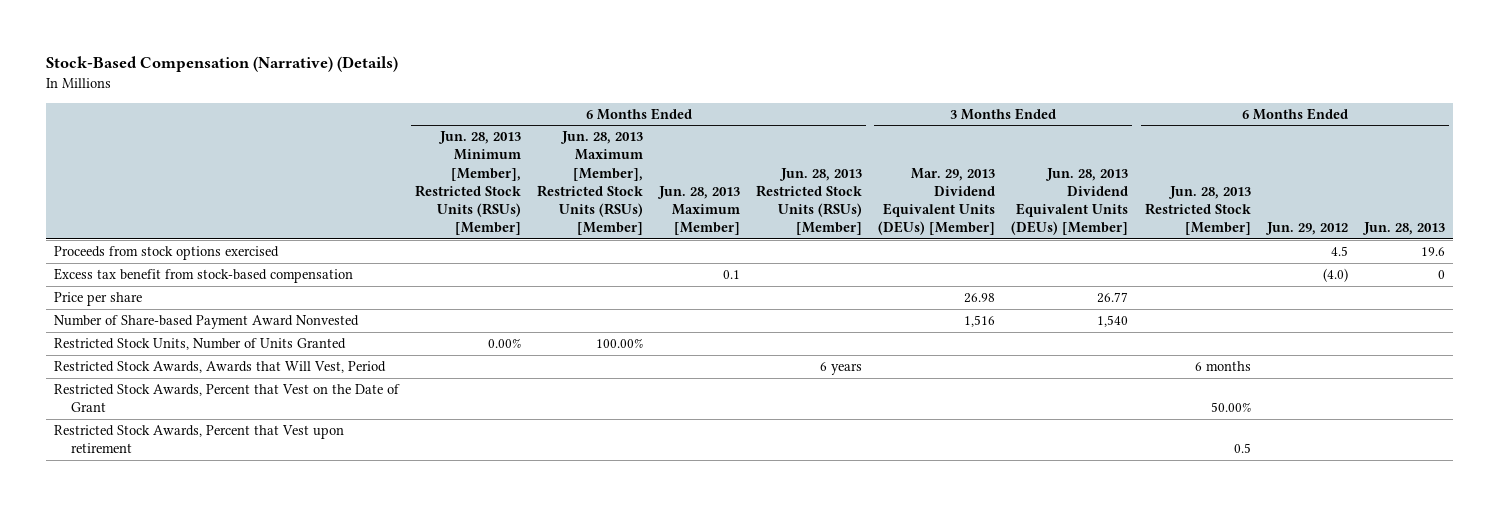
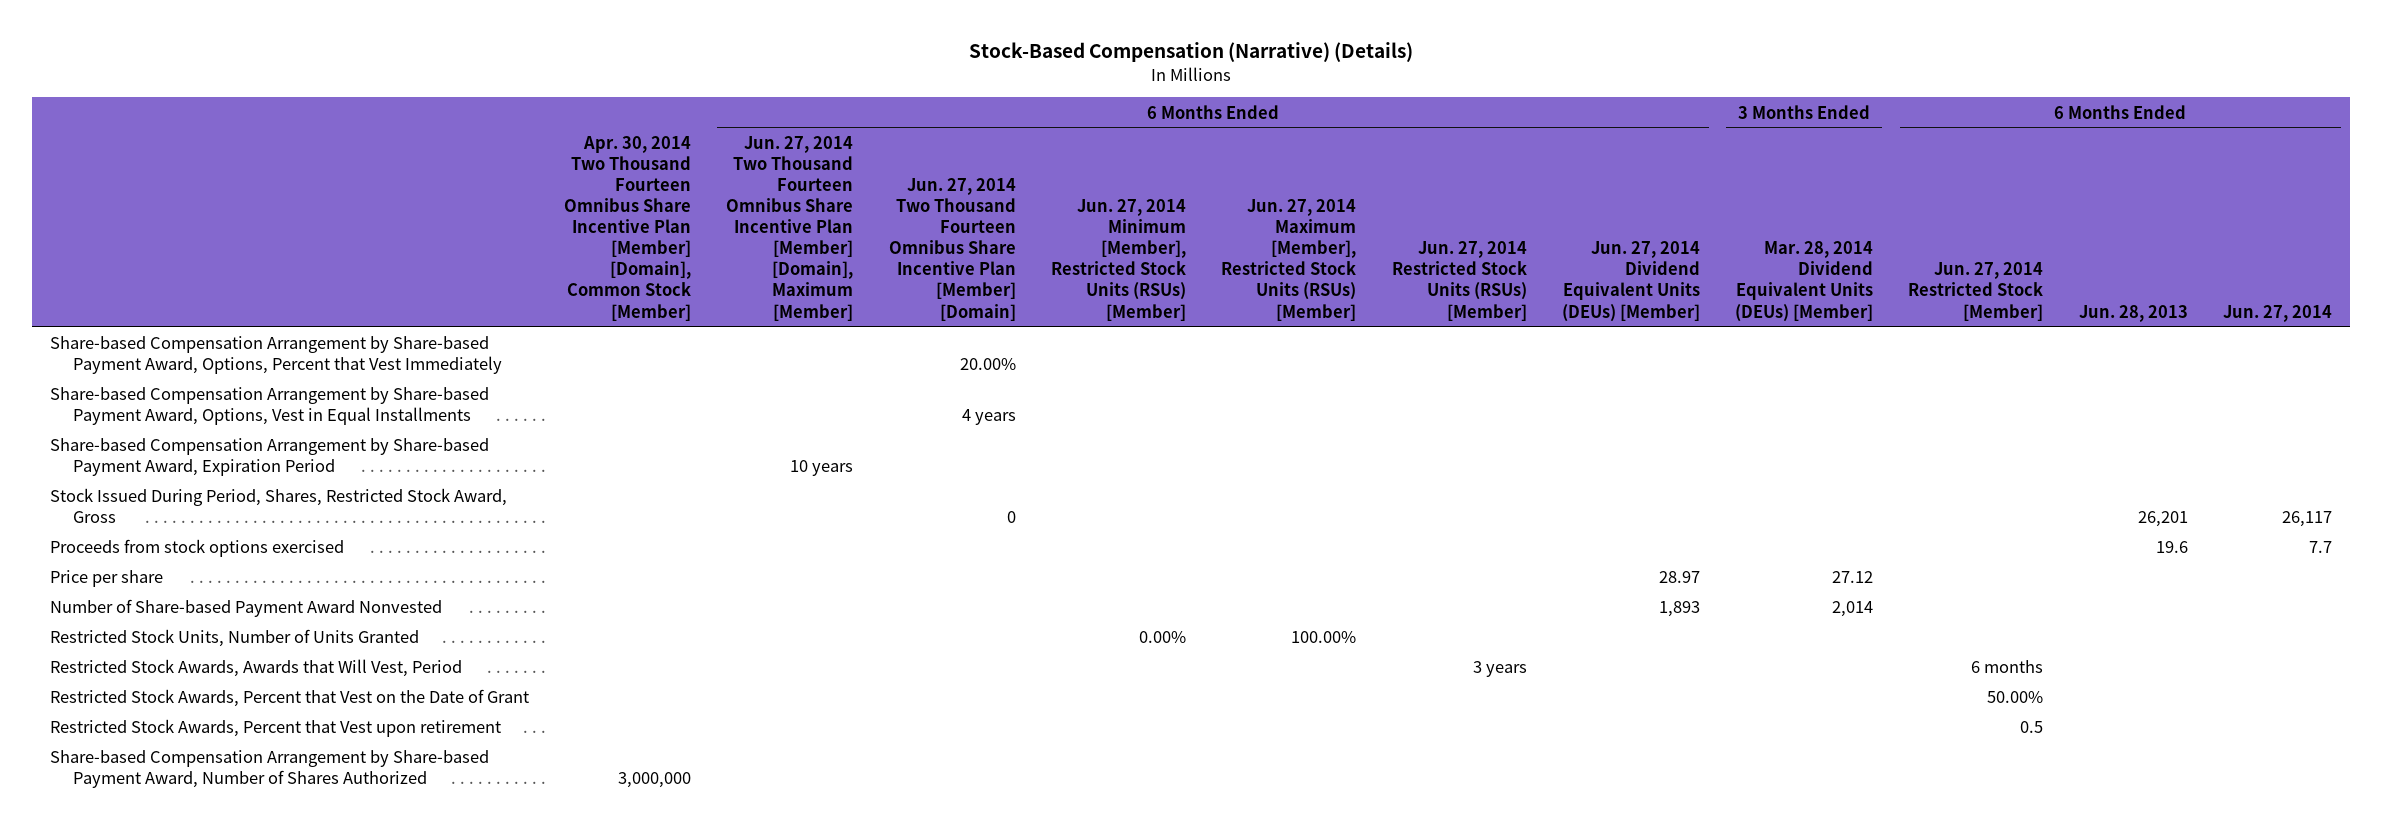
- | 6 Months Ended Jun. 28, 2013 Minimum [Member], Restricted Stock Units (RSUs) [Member] | 6 Months Ended Jun. 28, 2013 Maximum [Member], Restricted Stock Units (RSUs) [Member] | 6 Months Ended Jun. 28, 2013 Maximum [Member] | 6 Months Ended Jun. 28, 2013 Restricted Stock Units (RSUs) [Member] | 3 Months Ended Mar. 29, 2013 Dividend Equivalent Units (DEUs) [Member] | 3 Months Ended Jun. 28, 2013 Dividend Equivalent Units (DEUs) [Member] | 6 Months Ended Jun. 28, 2013 Restricted Stock [Member] | 6 Months Ended Jun. 29, 2012 | 6 Months Ended Jun. 28, 2013
+ | Apr. 30, 2014 Two Thousand Fourteen Omnibus Share Incentive Plan [Member] [Domain], Common Stock [Member] | 6 Months Ended Jun. 27, 2014 Two Thousand Fourteen Omnibus Share Incentive Plan [Member] [Domain], Maximum [Member] | 6 Months Ended Jun. 27, 2014 Two Thousand Fourteen Omnibus Share Incentive Plan [Member] [Domain] | 6 Months Ended Jun. 27, 2014 Minimum [Member], Restricted Stock Units (RSUs) [Member] | 6 Months Ended Jun. 27, 2014 Maximum [Member], Restricted Stock Units (RSUs) [Member] | 6 Months Ended Jun. 27, 2014 Restricted Stock Units (RSUs) [Member] | 6 Months Ended Jun. 27, 2014 Dividend Equivalent Units (DEUs) [Member] | 3 Months Ended Mar. 28, 2014 Dividend Equivalent Units (DEUs) [Member] | 6 Months Ended Jun. 27, 2014 Restricted Stock [Member] | 6 Months Ended Jun. 28, 2013 | 6 Months Ended Jun. 27, 2014
+ Share-based Compensation Arrangement by Share-based Payment Award, Options, Percent that Vest Immediately | | | 20.00% | | | | | | | |
+ Share-based Compensation Arrangement by Share-based Payment Award, Options, Vest in Equal Installments | | | 4 years | | | | | | | |
+ Share-based Compensation Arrangement by Share-based Payment Award, Expiration Period | | 10 years | | | | | | | | |
+ Stock Issued During Period, Shares, Restricted Stock Award, Gross | | | 0 | | | | | | | 26,201 | 26,117
- Excess tax benefit from stock-based compensation | | | 0.1 | | | | | (4.0) | 0
+ Share-based Compensation Arrangement by Share-based Payment Award, Number of Shares Authorized | 3,000,000 | | | | | | | | | |

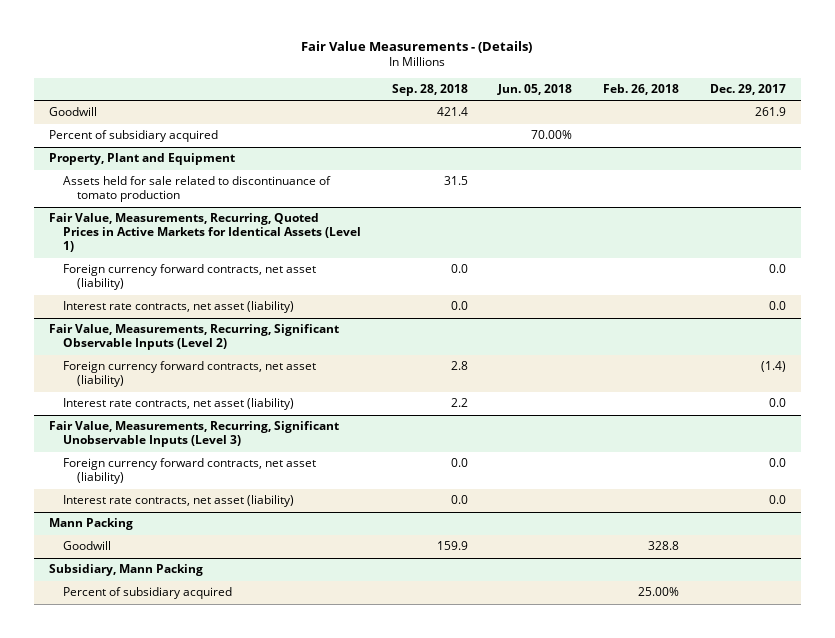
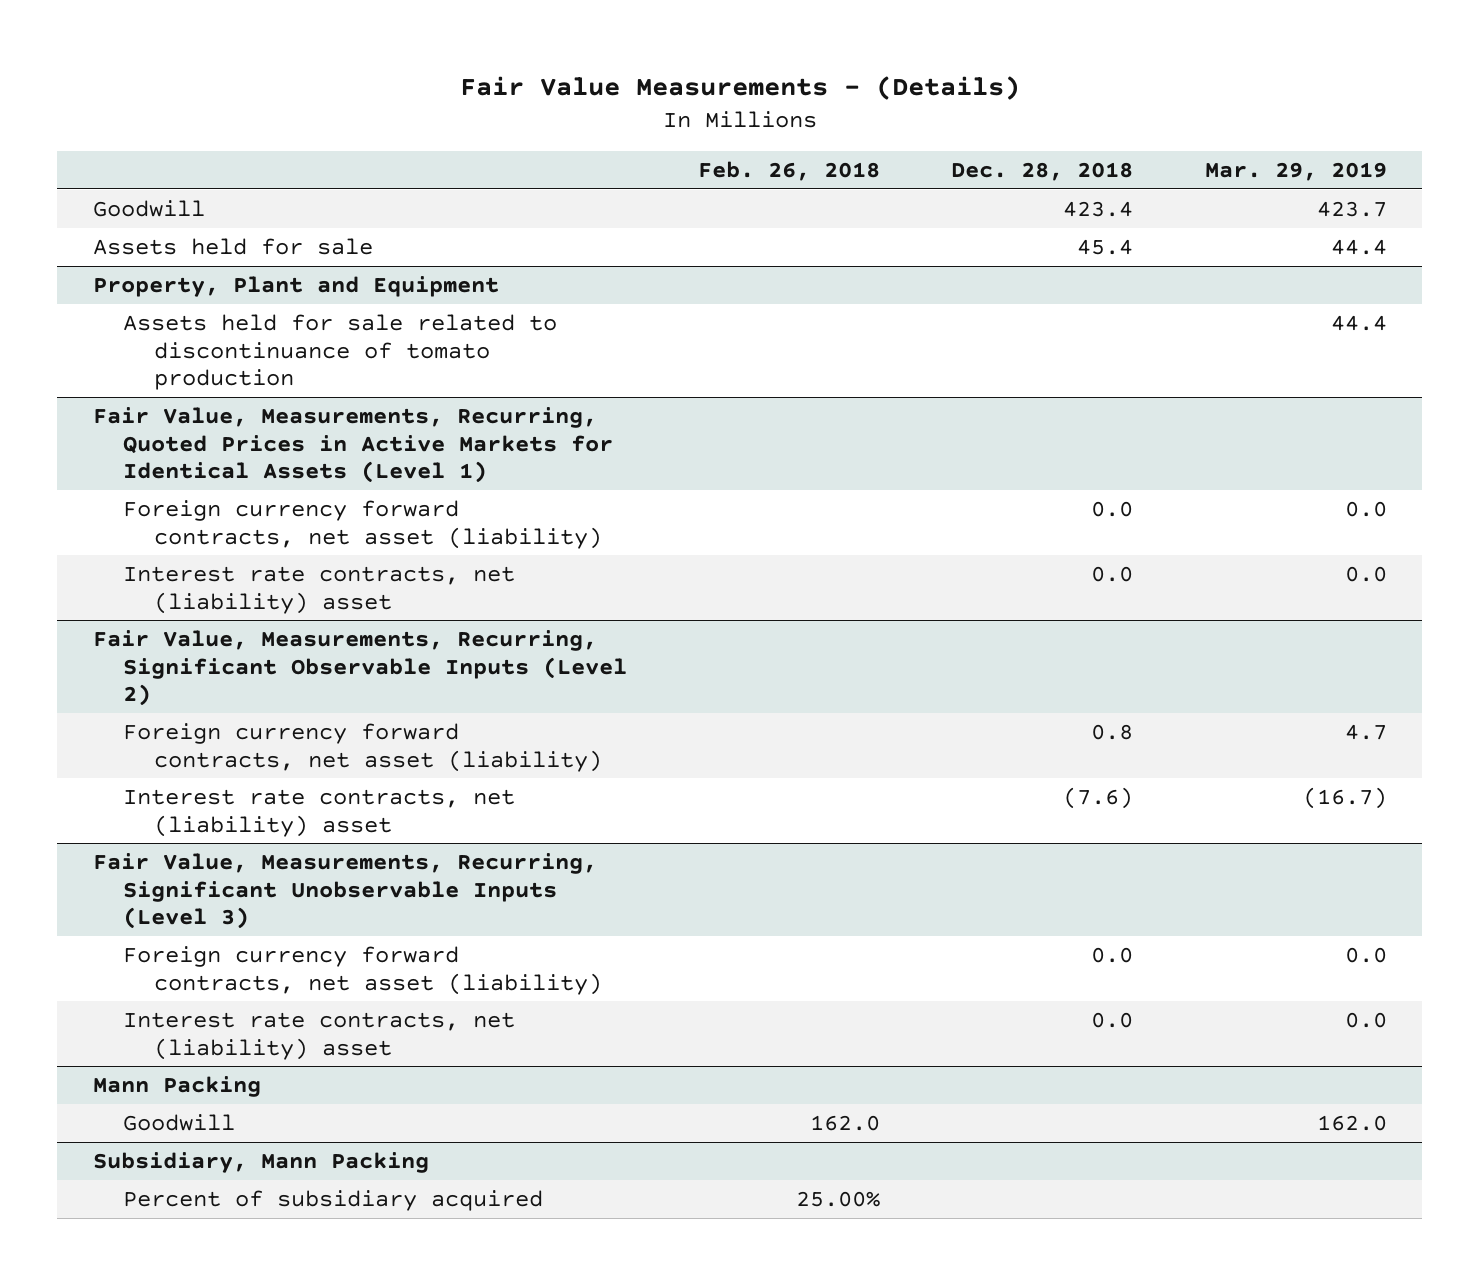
- | Sep. 28, 2018 | Jun. 05, 2018 | Feb. 26, 2018 | Dec. 29, 2017
+ | Feb. 26, 2018 | Dec. 28, 2018 | Mar. 29, 2019
- Percent of subsidiary acquired | | 70.00% | |
+ Assets held for sale | | 45.4 | 44.4
@ Fair Value, Measurements, Recurring, Quoted Prices in Active Markets for Identical Assets (Level 1)
- Interest rate contracts, net asset (liability) | 0.0 | | | 0.0
+ Interest rate contracts, net (liability) asset | | 0.0 | 0.0
@ Fair Value, Measurements, Recurring, Significant Observable Inputs (Level 2)
- Interest rate contracts, net asset (liability) | 2.2 | | | 0.0
+ Interest rate contracts, net (liability) asset | | (7.6) | (16.7)
@ Fair Value, Measurements, Recurring, Significant Unobservable Inputs (Level 3)
- Interest rate contracts, net asset (liability) | 0.0 | | | 0.0
+ Interest rate contracts, net (liability) asset | | 0.0 | 0.0
@ Mann Packing
- Goodwill | 159.9 | | 328.8 |
+ Goodwill | 162.0 | | 162.0

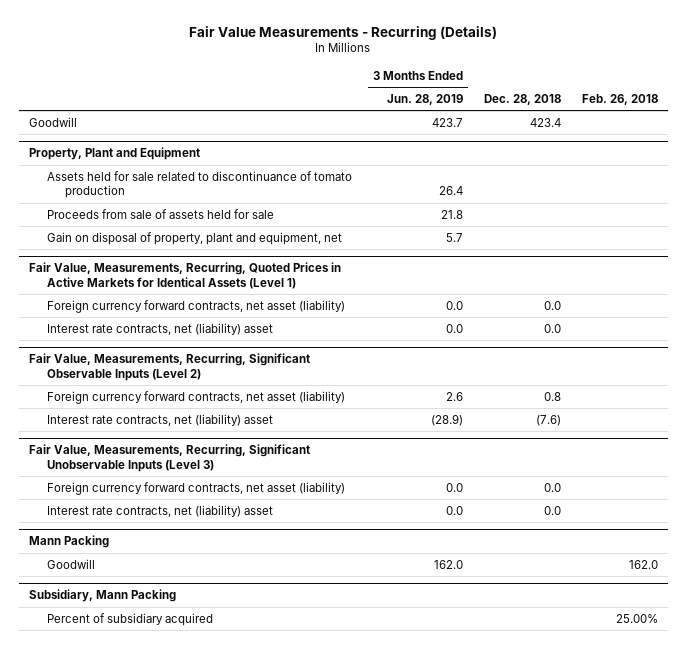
- Fair Value Measurements - (Details)
+ Fair Value Measurements - Recurring (Details)
- | Feb. 26, 2018 | Dec. 28, 2018 | Mar. 29, 2019
+ | 3 Months Ended Jun. 28, 2019 | Dec. 28, 2018 | Feb. 26, 2018
- Assets held for sale | | 45.4 | 44.4
@ Property, Plant and Equipment
+ Proceeds from sale of assets held for sale | 21.8 | |
+ Gain on disposal of property, plant and equipment, net | 5.7 | |

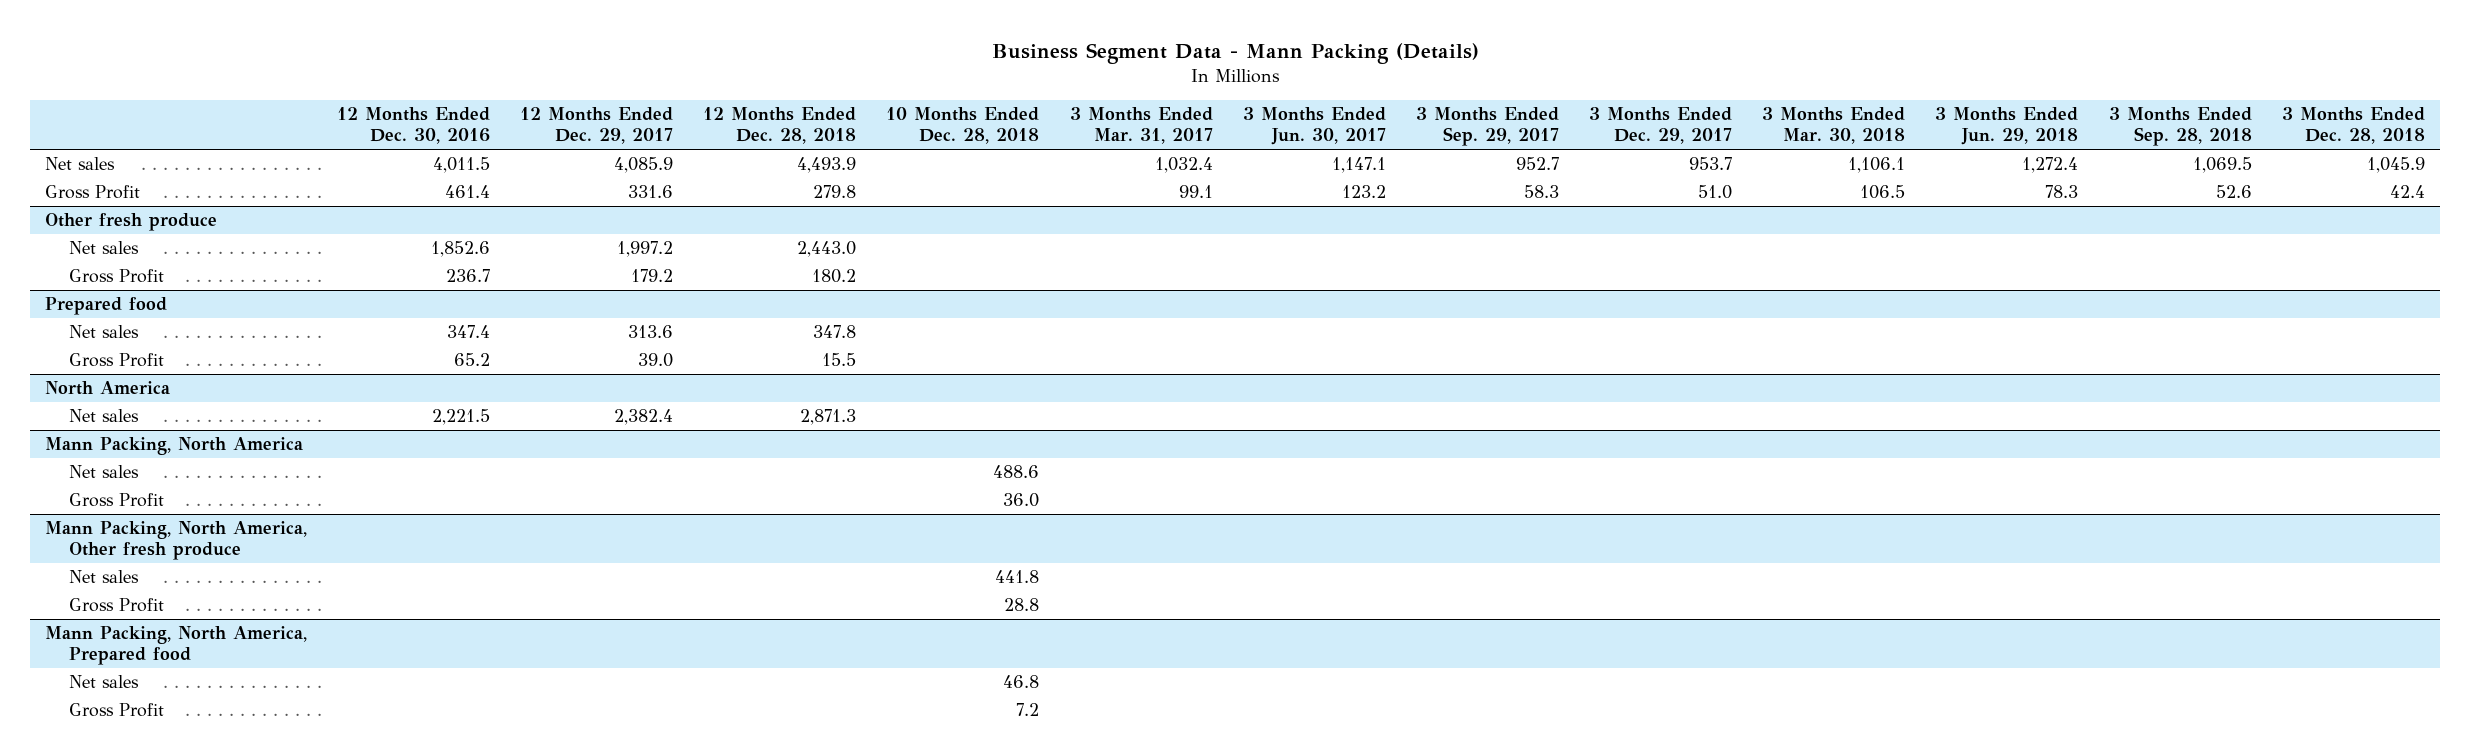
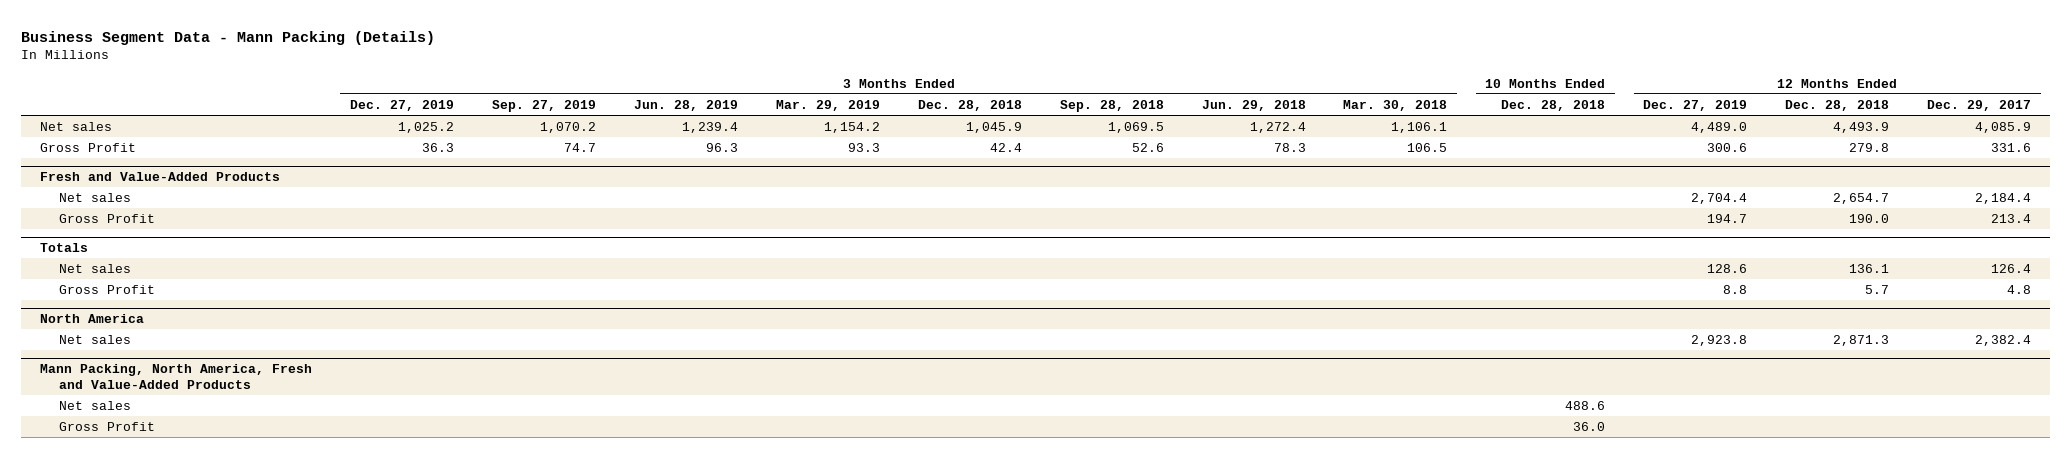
- | 12 Months Ended Dec. 30, 2016 | 12 Months Ended Dec. 29, 2017 | 12 Months Ended Dec. 28, 2018 | 10 Months Ended Dec. 28, 2018 | 3 Months Ended Mar. 31, 2017 | 3 Months Ended Jun. 30, 2017 | 3 Months Ended Sep. 29, 2017 | 3 Months Ended Dec. 29, 2017 | 3 Months Ended Mar. 30, 2018 | 3 Months Ended Jun. 29, 2018 | 3 Months Ended Sep. 28, 2018 | 3 Months Ended Dec. 28, 2018
+ | 3 Months Ended Dec. 27, 2019 | 3 Months Ended Sep. 27, 2019 | 3 Months Ended Jun. 28, 2019 | 3 Months Ended Mar. 29, 2019 | 3 Months Ended Dec. 28, 2018 | 3 Months Ended Sep. 28, 2018 | 3 Months Ended Jun. 29, 2018 | 3 Months Ended Mar. 30, 2018 | 10 Months Ended Dec. 28, 2018 | 12 Months Ended Dec. 27, 2019 | 12 Months Ended Dec. 28, 2018 | 12 Months Ended Dec. 29, 2017
- Other fresh produce
- Net sales | 1,852.6 | 1,997.2 | 2,443.0 | | | | | | | | |
- Gross Profit | 236.7 | 179.2 | 180.2 | | | | | | | | |
- Prepared food
- Net sales | 347.4 | 313.6 | 347.8 | | | | | | | | |
- Gross Profit | 65.2 | 39.0 | 15.5 | | | | | | | | |
+ Fresh and Value-Added Products
+ Net sales | | | | | | | | | | 2,704.4 | 2,654.7 | 2,184.4
+ Gross Profit | | | | | | | | | | 194.7 | 190.0 | 213.4
+ Totals
+ Net sales | | | | | | | | | | 128.6 | 136.1 | 126.4
+ Gross Profit | | | | | | | | | | 8.8 | 5.7 | 4.8
- Mann Packing, North America
+ Mann Packing, North America, Fresh and Value-Added Products
- Mann Packing, North America, Other fresh produce
- Net sales | | | | 441.8 | | | | | | | |
- Gross Profit | | | | 28.8 | | | | | | | |
- Mann Packing, North America, Prepared food
- Net sales | | | | 46.8 | | | | | | | |
- Gross Profit | | | | 7.2 | | | | | | | |

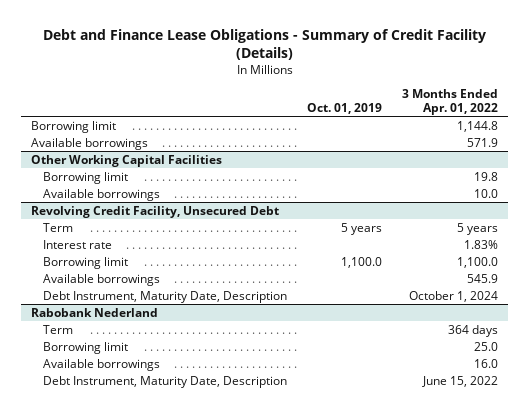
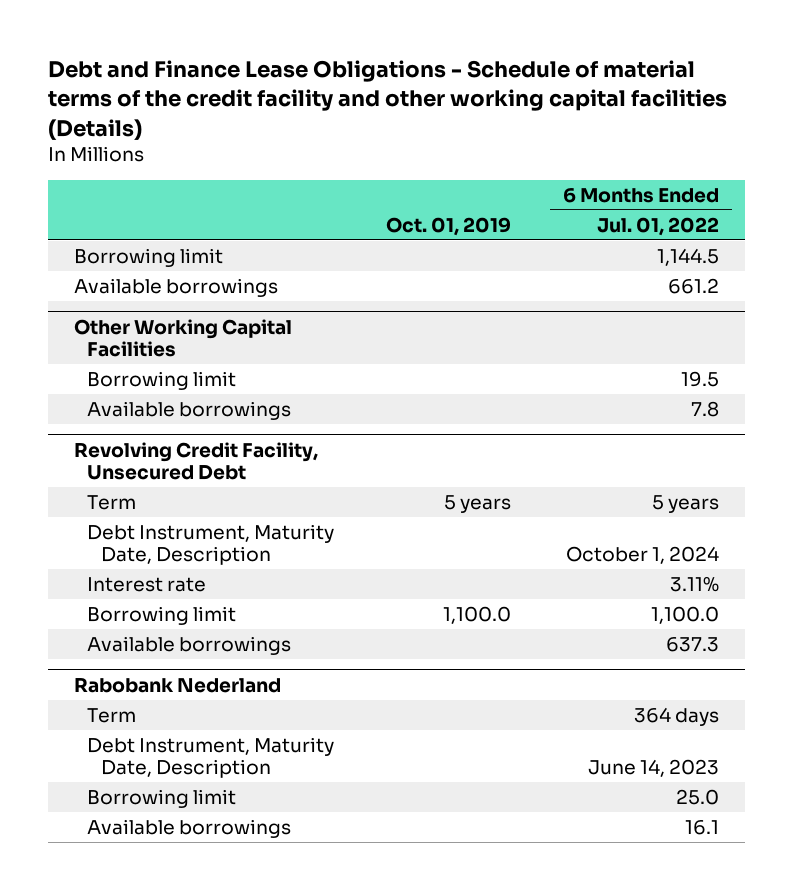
- Debt and Finance Lease Obligations - Summary of Credit Facility (Details)
+ Debt and Finance Lease Obligations - Schedule of material terms of the credit facility and other working capital facilities (Details)
- | Oct. 01, 2019 | 3 Months Ended Apr. 01, 2022
+ | Oct. 01, 2019 | 6 Months Ended Jul. 01, 2022
@ Revolving Credit Facility, Unsecured Debt
moved up: Debt Instrument, Maturity Date, Description | | October 1, 2024
@ Rabobank Nederland
moved up: Debt Instrument, Maturity Date, Description | | June 14, 2023

